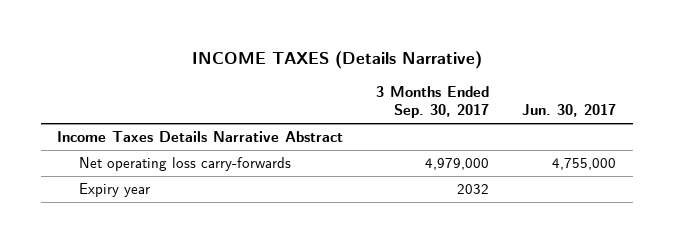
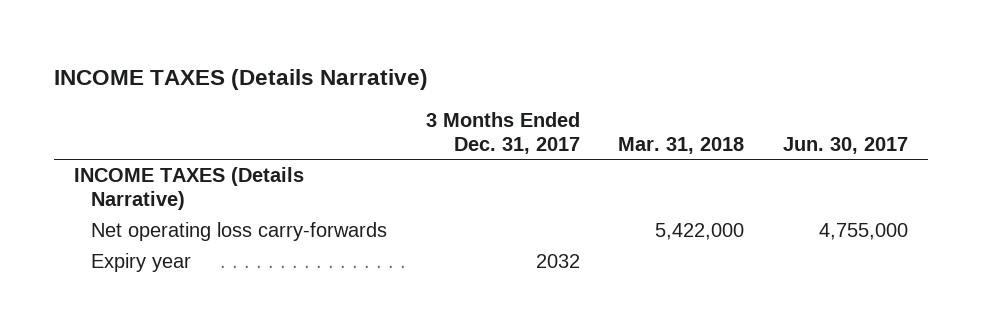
- | 3 Months Ended Sep. 30, 2017 | Jun. 30, 2017
+ | 3 Months Ended Dec. 31, 2017 | Mar. 31, 2018 | Jun. 30, 2017
- Income Taxes Details Narrative Abstract
+ INCOME TAXES (Details Narrative)

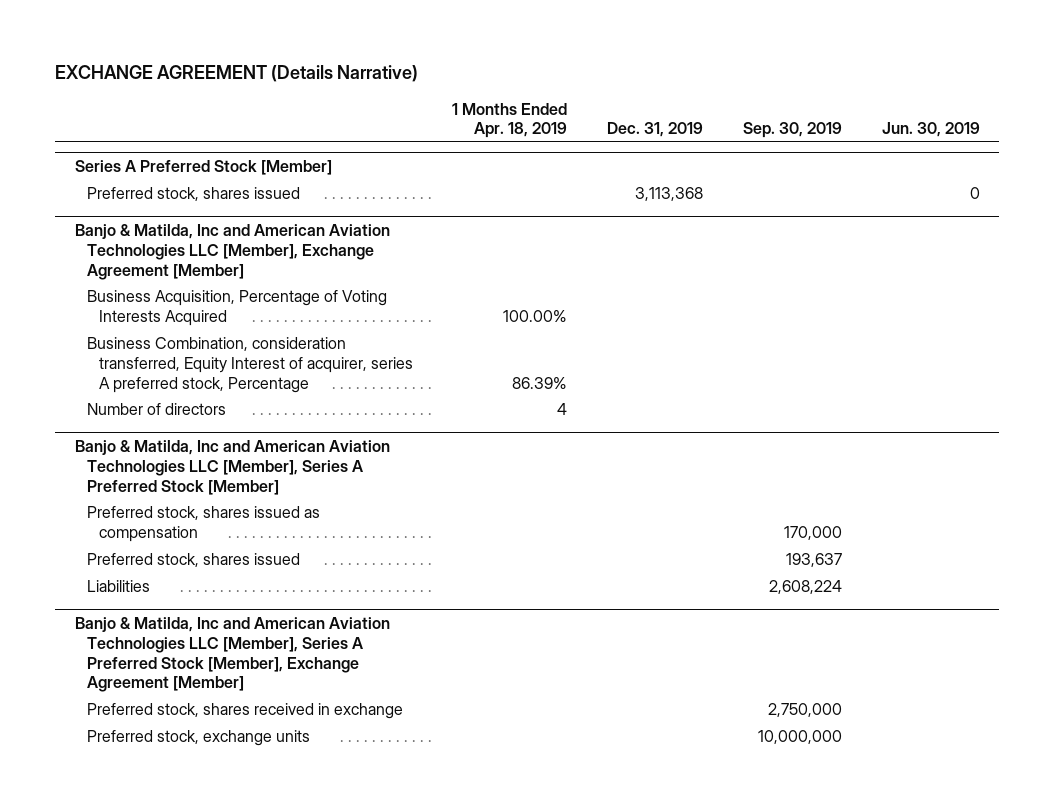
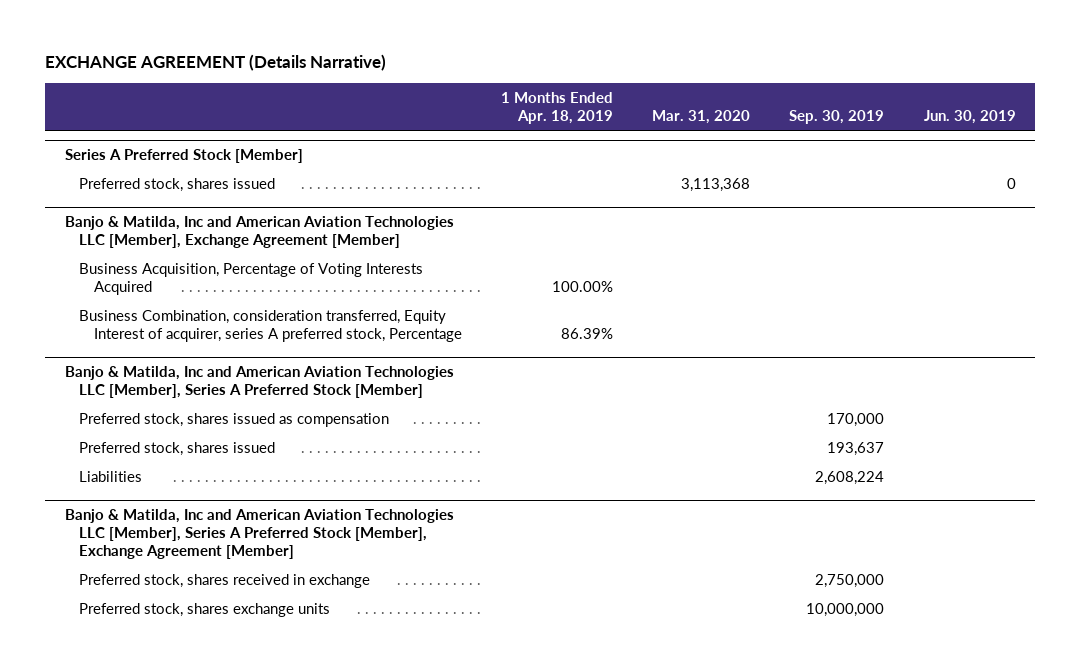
- | 1 Months Ended Apr. 18, 2019 | Dec. 31, 2019 | Sep. 30, 2019 | Jun. 30, 2019
+ | 1 Months Ended Apr. 18, 2019 | Mar. 31, 2020 | Sep. 30, 2019 | Jun. 30, 2019
@ Banjo & Matilda, Inc and American Aviation Technologies LLC [Member], Exchange Agreement [Member]
- Number of directors | 4 | | |
@ Banjo & Matilda, Inc and American Aviation Technologies LLC [Member], Series A Preferred Stock [Member], Exchange Agreement [Member]
- Preferred stock, exchange units | | | 10,000,000 |
+ Preferred stock, shares exchange units | | | 10,000,000 |

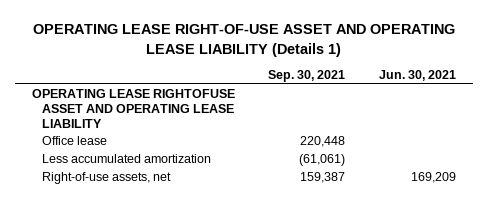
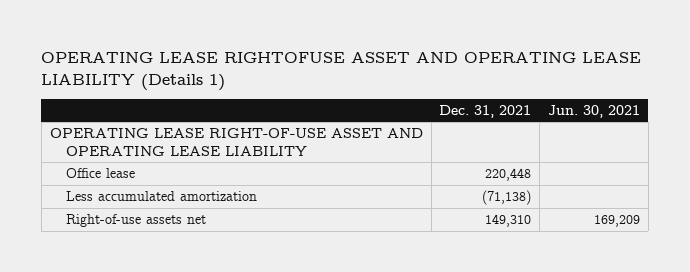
- OPERATING LEASE RIGHT-OF-USE ASSET AND OPERATING LEASE LIABILITY (Details 1)
+ OPERATING LEASE RIGHTOFUSE ASSET AND OPERATING LEASE LIABILITY (Details 1)
- | Sep. 30, 2021 | Jun. 30, 2021
+ | Dec. 31, 2021 | Jun. 30, 2021
- OPERATING LEASE RIGHTOFUSE ASSET AND OPERATING LEASE LIABILITY
+ OPERATING LEASE RIGHT-OF-USE ASSET AND OPERATING LEASE LIABILITY
- Right-of-use assets, net | 159,387 | 169,209
+ Right-of-use assets net | 149,310 | 169,209

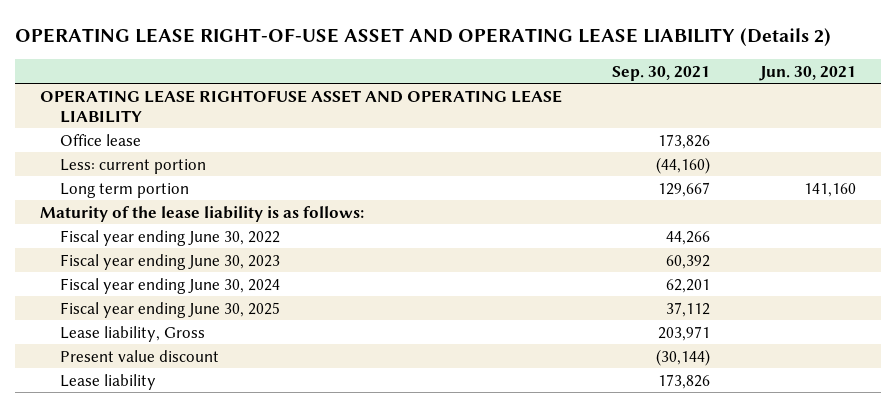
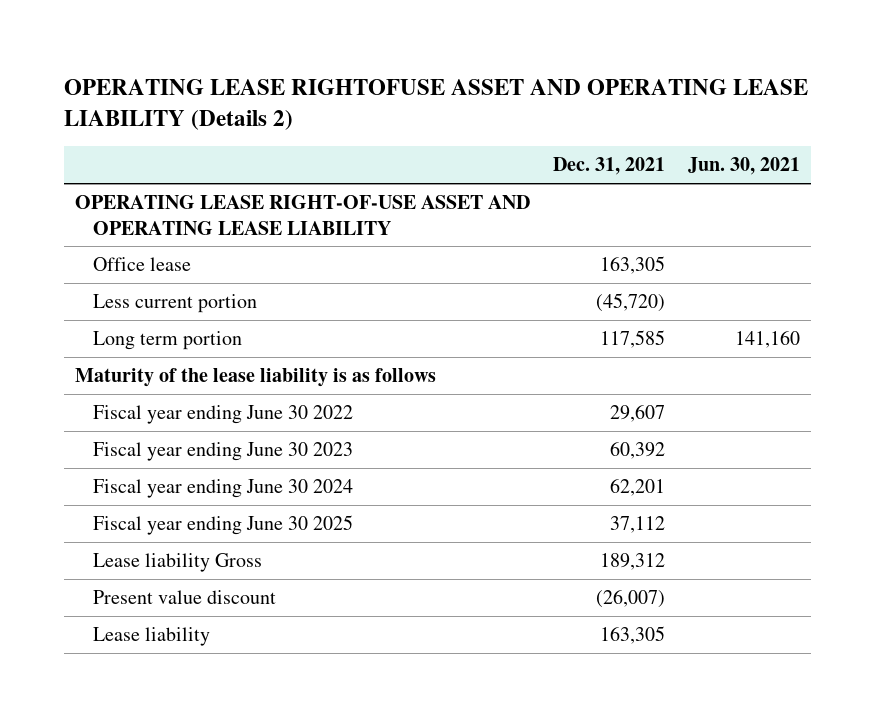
- OPERATING LEASE RIGHT-OF-USE ASSET AND OPERATING LEASE LIABILITY (Details 2)
+ OPERATING LEASE RIGHTOFUSE ASSET AND OPERATING LEASE LIABILITY (Details 2)
- | Sep. 30, 2021 | Jun. 30, 2021
+ | Dec. 31, 2021 | Jun. 30, 2021
- OPERATING LEASE RIGHTOFUSE ASSET AND OPERATING LEASE LIABILITY
+ OPERATING LEASE RIGHT-OF-USE ASSET AND OPERATING LEASE LIABILITY
- Less: current portion | (44,160) |
+ Less current portion | (45,720) |
- Maturity of the lease liability is as follows:
- Fiscal year ending June 30, 2022 | 44,266 |
- Fiscal year ending June 30, 2023 | 60,392 |
- Fiscal year ending June 30, 2024 | 62,201 |
- Fiscal year ending June 30, 2025 | 37,112 |
- Lease liability, Gross | 203,971 |
+ Maturity of the lease liability is as follows
+ Fiscal year ending June 30 2022 | 29,607 |
+ Fiscal year ending June 30 2023 | 60,392 |
+ Fiscal year ending June 30 2024 | 62,201 |
+ Fiscal year ending June 30 2025 | 37,112 |
+ Lease liability Gross | 189,312 |

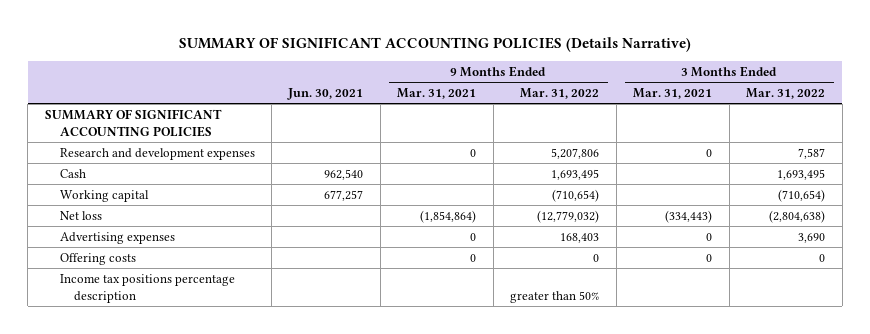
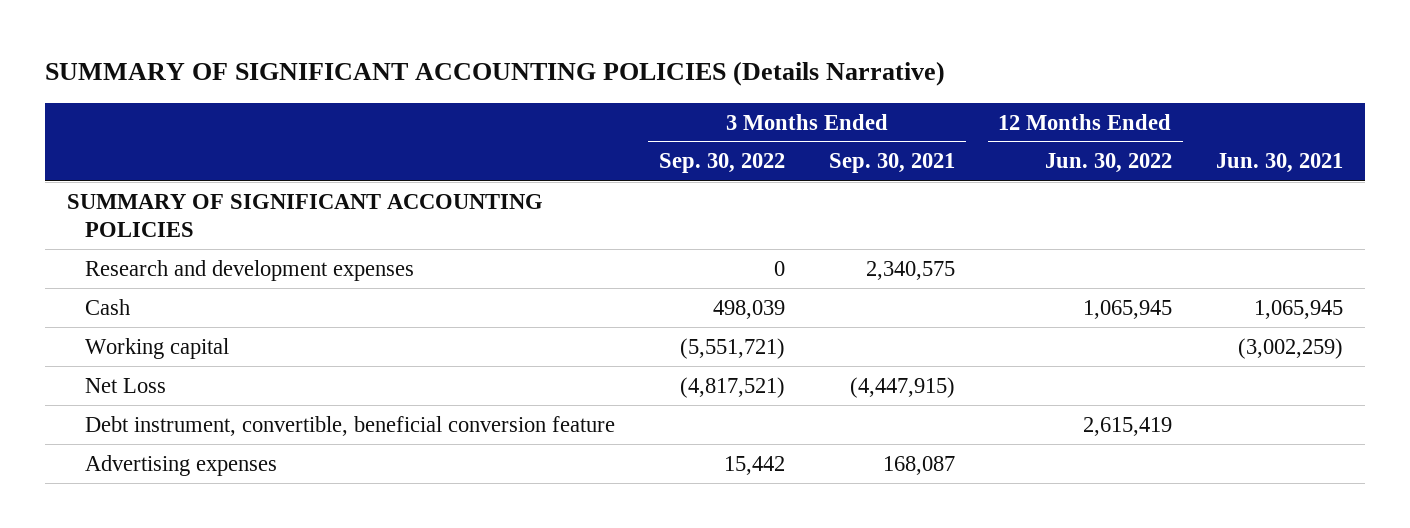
- | Jun. 30, 2021 | 9 Months Ended Mar. 31, 2021 | 9 Months Ended Mar. 31, 2022 | 3 Months Ended Mar. 31, 2021 | 3 Months Ended Mar. 31, 2022
+ | 3 Months Ended Sep. 30, 2022 | 3 Months Ended Sep. 30, 2021 | 12 Months Ended Jun. 30, 2022 | Jun. 30, 2021
- Cash | 962,540 | | 1,693,495 | | 1,693,495
- Working capital | 677,257 | | (710,654) | | (710,654)
- Net loss | | (1,854,864) | (12,779,032) | (334,443) | (2,804,638)
+ Cash | 498,039 | | 1,065,945 | 1,065,945
+ Working capital | (5,551,721) | | | (3,002,259)
+ Net Loss | (4,817,521) | (4,447,915) | |
+ Debt instrument, convertible, beneficial conversion feature | | | 2,615,419 |
- Offering costs | | 0 | 0 | 0 | 0
- Income tax positions percentage description | | | greater than 50% | |

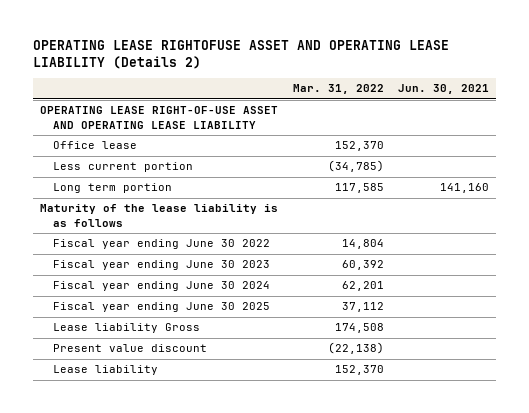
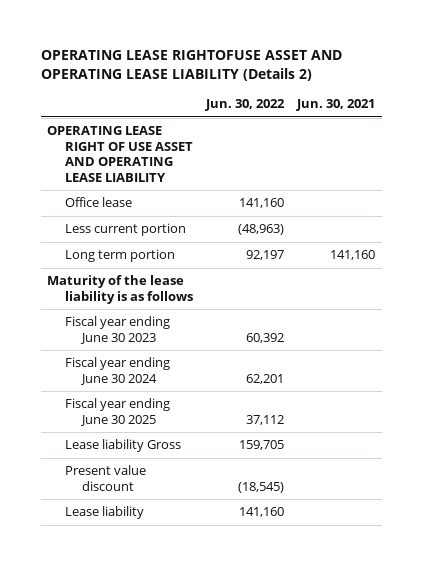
- | Mar. 31, 2022 | Jun. 30, 2021
+ | Jun. 30, 2022 | Jun. 30, 2021
- OPERATING LEASE RIGHT-OF-USE ASSET AND OPERATING LEASE LIABILITY
+ OPERATING LEASE RIGHT OF USE ASSET AND OPERATING LEASE LIABILITY
- Fiscal year ending June 30 2022 | 14,804 |

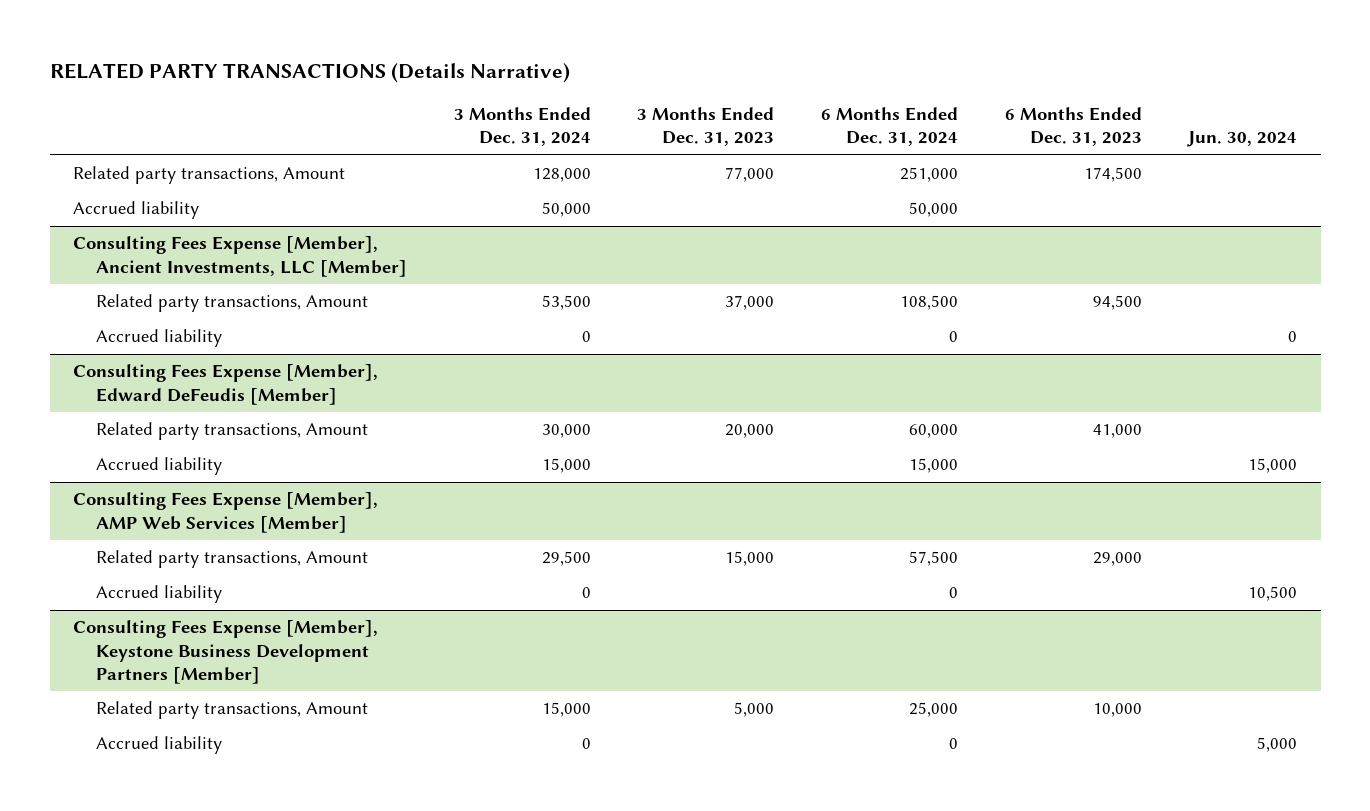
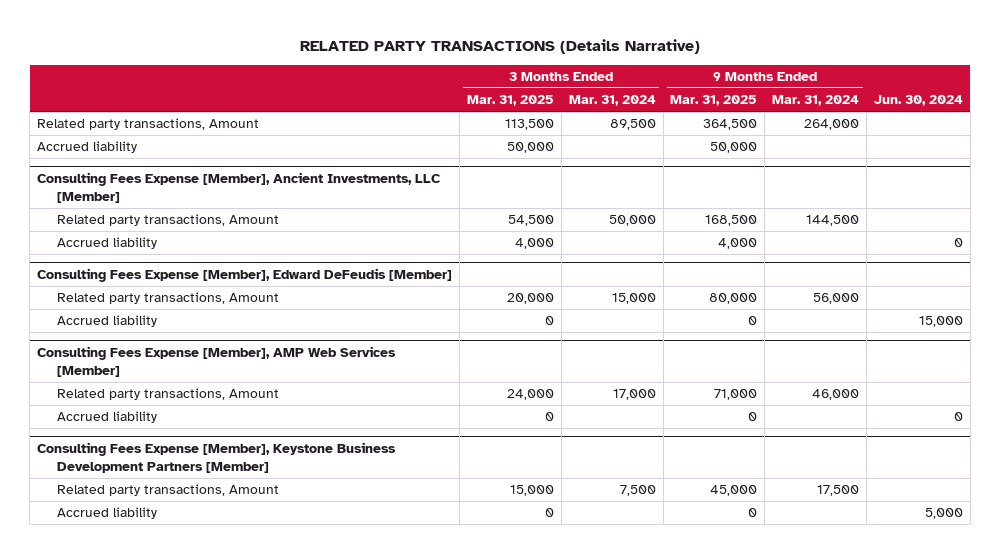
- | 3 Months Ended Dec. 31, 2024 | 3 Months Ended Dec. 31, 2023 | 6 Months Ended Dec. 31, 2024 | 6 Months Ended Dec. 31, 2023 | Jun. 30, 2024
+ | 3 Months Ended Mar. 31, 2025 | 3 Months Ended Mar. 31, 2024 | 9 Months Ended Mar. 31, 2025 | 9 Months Ended Mar. 31, 2024 | Jun. 30, 2024
@ Consulting Fees Expense [Member], AMP Web Services [Member]
- Accrued liability | 0 | | 0 | | 10,500
+ Accrued liability | 0 | | 0 | | 0

